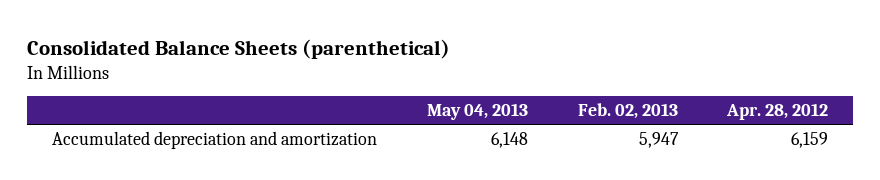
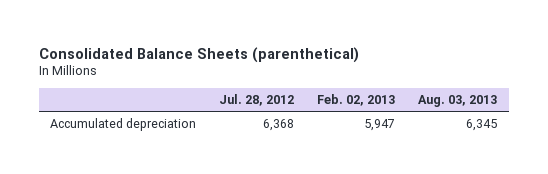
- | May 04, 2013 | Feb. 02, 2013 | Apr. 28, 2012
+ | Jul. 28, 2012 | Feb. 02, 2013 | Aug. 03, 2013
- Accumulated depreciation and amortization | 6,148 | 5,947 | 6,159
+ Accumulated depreciation | 6,368 | 5,947 | 6,345

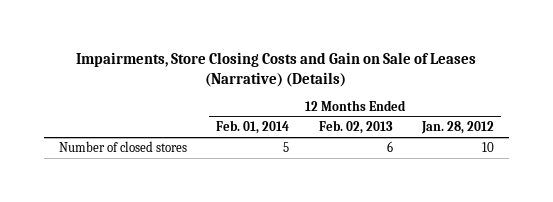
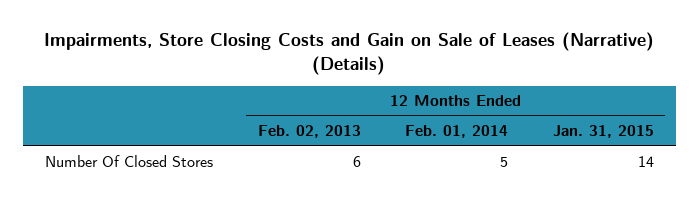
- | 12 Months Ended Feb. 01, 2014 | 12 Months Ended Feb. 02, 2013 | 12 Months Ended Jan. 28, 2012
+ | 12 Months Ended Feb. 02, 2013 | 12 Months Ended Feb. 01, 2014 | 12 Months Ended Jan. 31, 2015
- Number of closed stores | 5 | 6 | 10
+ Number Of Closed Stores | 6 | 5 | 14

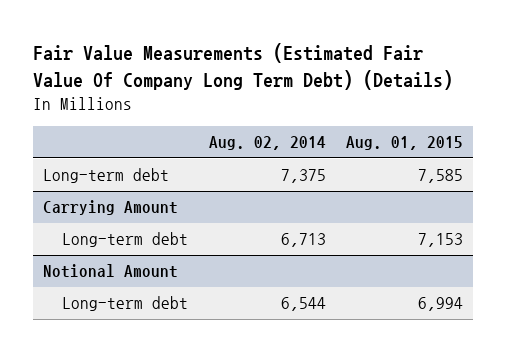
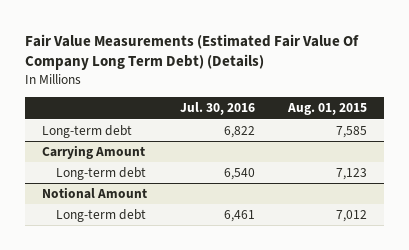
- | Aug. 02, 2014 | Aug. 01, 2015
+ | Jul. 30, 2016 | Aug. 01, 2015
@ Carrying Amount
- Long-term debt | 6,713 | 7,153
+ Long-term debt | 6,540 | 7,123
@ Notional Amount
- Long-term debt | 6,544 | 6,994
+ Long-term debt | 6,461 | 7,012

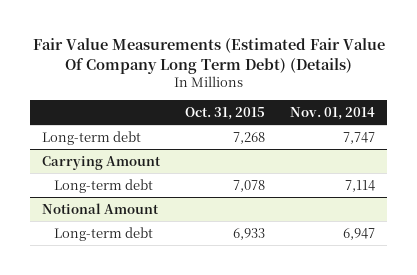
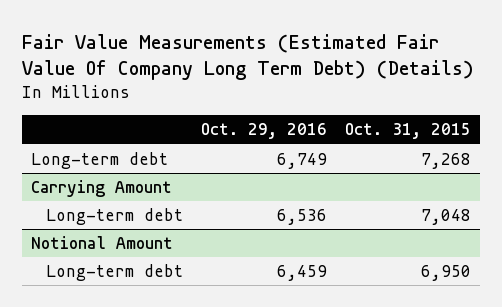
- | Oct. 31, 2015 | Nov. 01, 2014
+ | Oct. 29, 2016 | Oct. 31, 2015
@ Carrying Amount
- Long-term debt | 7,078 | 7,114
+ Long-term debt | 6,536 | 7,048
@ Notional Amount
- Long-term debt | 6,933 | 6,947
+ Long-term debt | 6,459 | 6,950

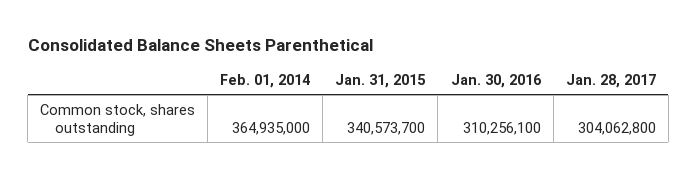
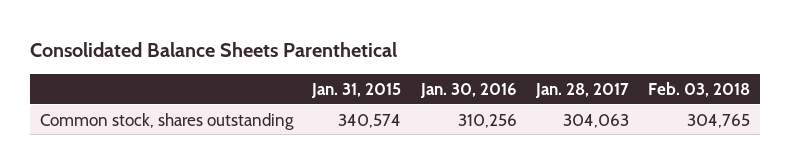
- | Feb. 01, 2014 | Jan. 31, 2015 | Jan. 30, 2016 | Jan. 28, 2017
+ | Jan. 31, 2015 | Jan. 30, 2016 | Jan. 28, 2017 | Feb. 03, 2018
- Common stock, shares outstanding | 364,935,000 | 340,573,700 | 310,256,100 | 304,062,800
+ Common stock, shares outstanding | 340,574 | 310,256 | 304,063 | 304,765

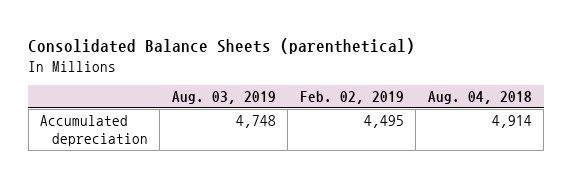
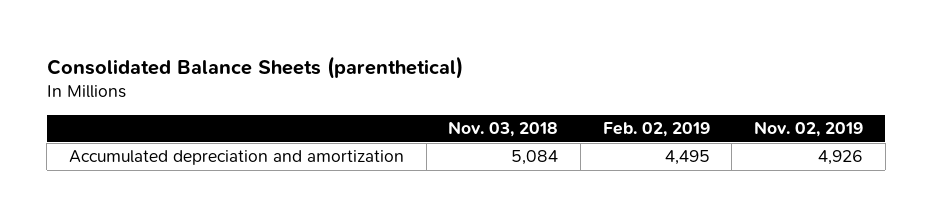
- | Aug. 03, 2019 | Feb. 02, 2019 | Aug. 04, 2018
+ | Nov. 03, 2018 | Feb. 02, 2019 | Nov. 02, 2019
- Accumulated depreciation | 4,748 | 4,495 | 4,914
+ Accumulated depreciation and amortization | 5,084 | 4,495 | 4,926

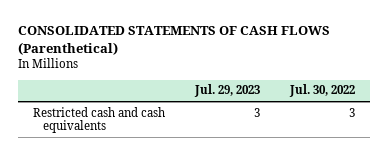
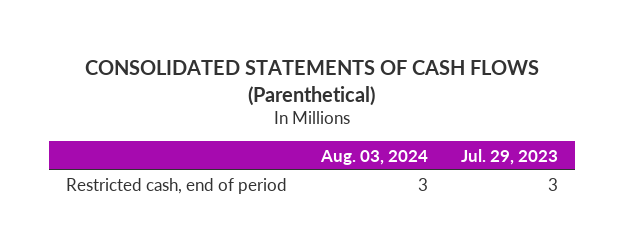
- | Jul. 29, 2023 | Jul. 30, 2022
+ | Aug. 03, 2024 | Jul. 29, 2023
- Restricted cash and cash equivalents | 3 | 3
+ Restricted cash, end of period | 3 | 3

